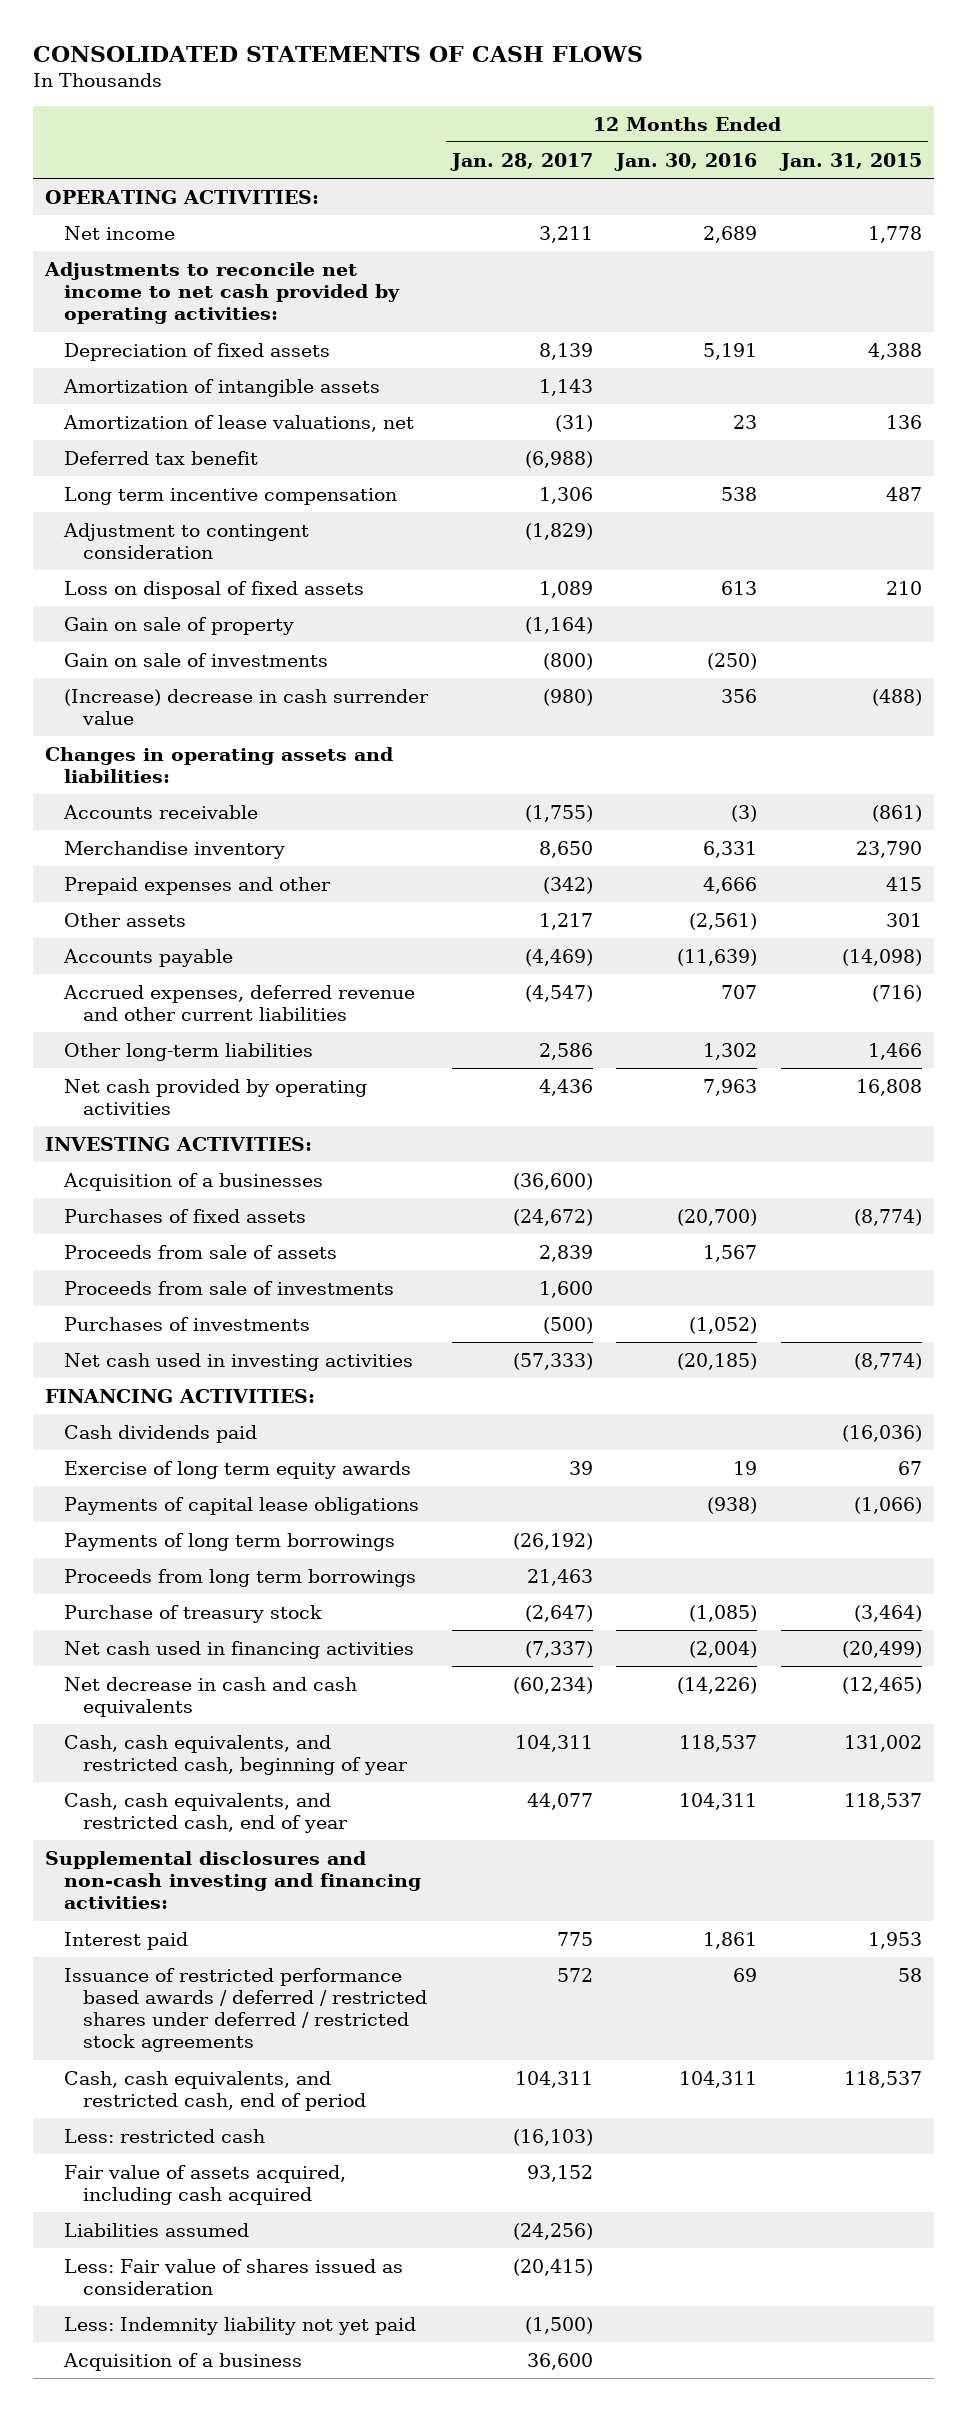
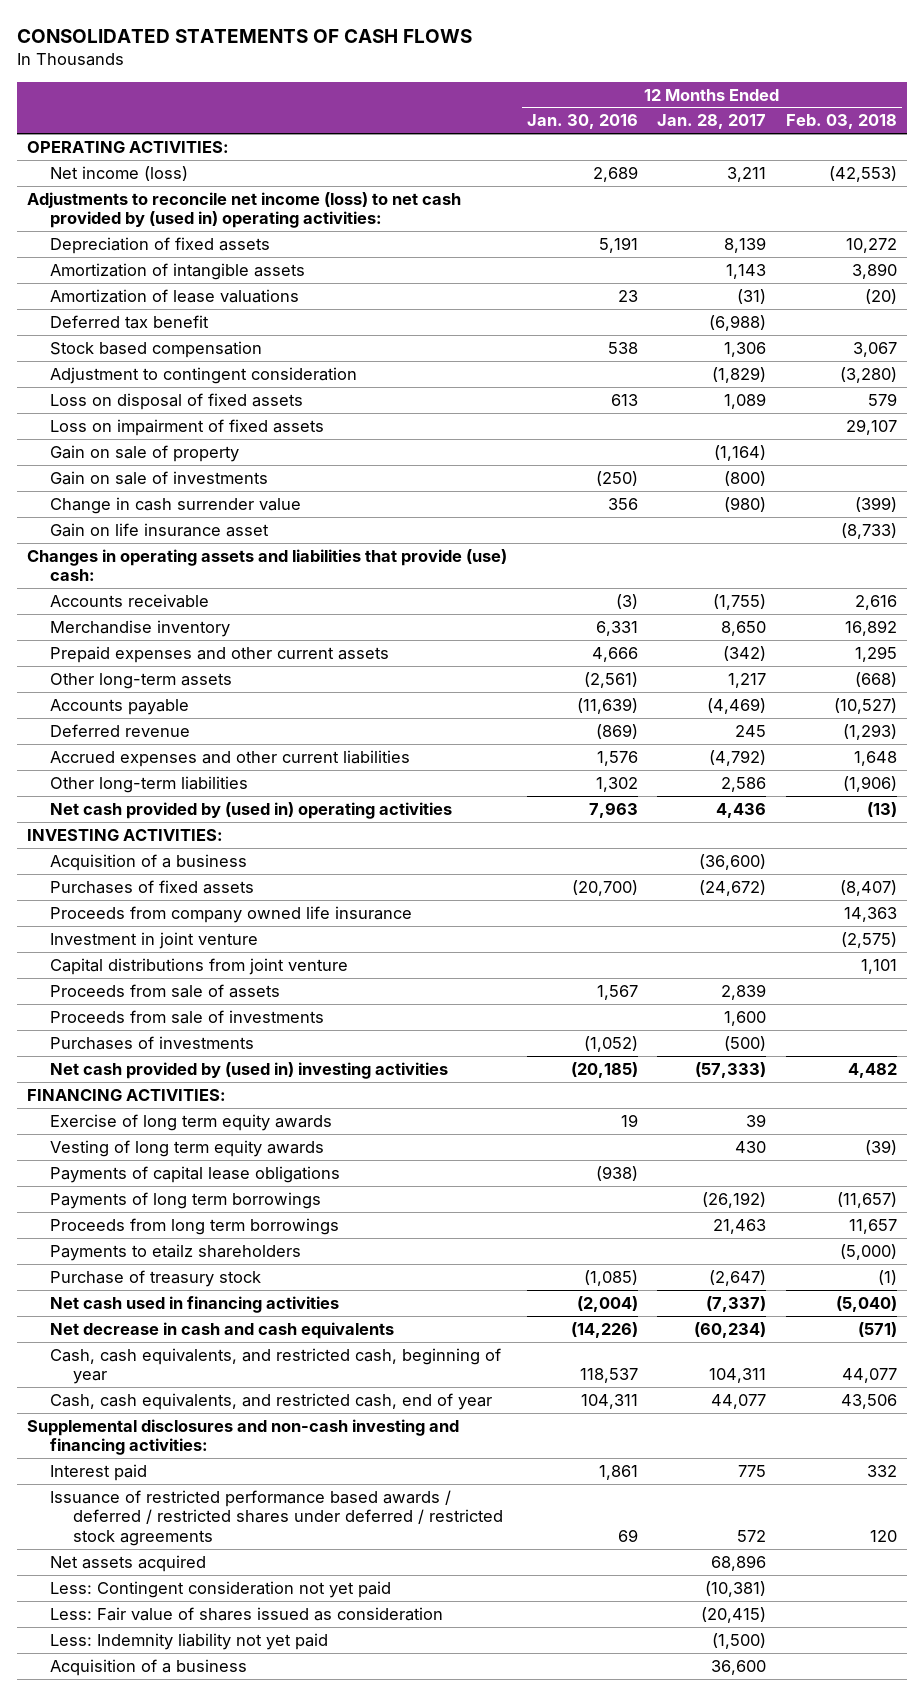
- | 12 Months Ended Jan. 28, 2017 | 12 Months Ended Jan. 30, 2016 | 12 Months Ended Jan. 31, 2015
+ | 12 Months Ended Jan. 30, 2016 | 12 Months Ended Jan. 28, 2017 | 12 Months Ended Feb. 03, 2018
- Net income | 3,211 | 2,689 | 1,778
- Adjustments to reconcile net income to net cash provided by operating activities:
+ Net income (loss) | 2,689 | 3,211 | (42,553)
+ Adjustments to reconcile net income (loss) to net cash provided by (used in) operating activities:
- Amortization of lease valuations, net | (31) | 23 | 136
+ Amortization of lease valuations | 23 | (31) | (20)
- Long term incentive compensation | 1,306 | 538 | 487
+ Stock based compensation | 538 | 1,306 | 3,067
+ Loss on impairment of fixed assets | | | 29,107
- (Increase) decrease in cash surrender value | (980) | 356 | (488)
- Changes in operating assets and liabilities:
+ Change in cash surrender value | 356 | (980) | (399)
+ Gain on life insurance asset | | | (8,733)
+ Changes in operating assets and liabilities that provide (use) cash:
- Prepaid expenses and other | (342) | 4,666 | 415
- Other assets | 1,217 | (2,561) | 301
+ Prepaid expenses and other current assets | 4,666 | (342) | 1,295
+ Other long-term assets | (2,561) | 1,217 | (668)
- Accrued expenses, deferred revenue and other current liabilities | (4,547) | 707 | (716)
+ Deferred revenue | (869) | 245 | (1,293)
+ Accrued expenses and other current liabilities | 1,576 | (4,792) | 1,648
- Net cash provided by operating activities | 4,436 | 7,963 | 16,808
+ Net cash provided by (used in) operating activities | 7,963 | 4,436 | (13)
- Acquisition of a businesses | (36,600) | |
+ Acquisition of a business | | (36,600) |
+ Proceeds from company owned life insurance | | | 14,363
+ Investment in joint venture | | | (2,575)
+ Capital distributions from joint venture | | | 1,101
- Net cash used in investing activities | (57,333) | (20,185) | (8,774)
+ Net cash provided by (used in) investing activities | (20,185) | (57,333) | 4,482
- Cash dividends paid | | | (16,036)
+ Vesting of long term equity awards | | 430 | (39)
+ Payments to etailz shareholders | | | (5,000)
- Cash, cash equivalents, and restricted cash, end of period | 104,311 | 104,311 | 118,537
- Less: restricted cash | (16,103) | |
- Fair value of assets acquired, including cash acquired | 93,152 | |
- Liabilities assumed | (24,256) | |
+ Net assets acquired | | 68,896 |
+ Less: Contingent consideration not yet paid | | (10,381) |

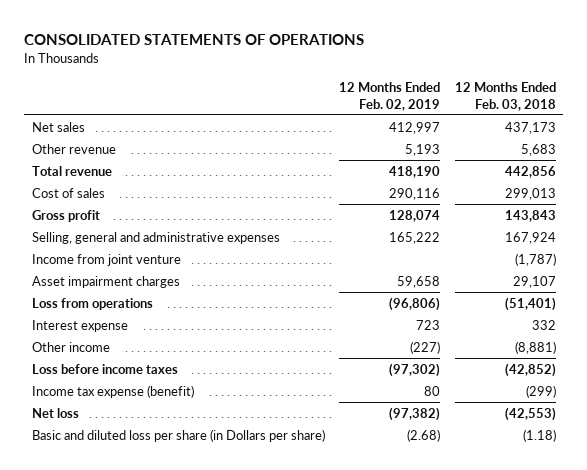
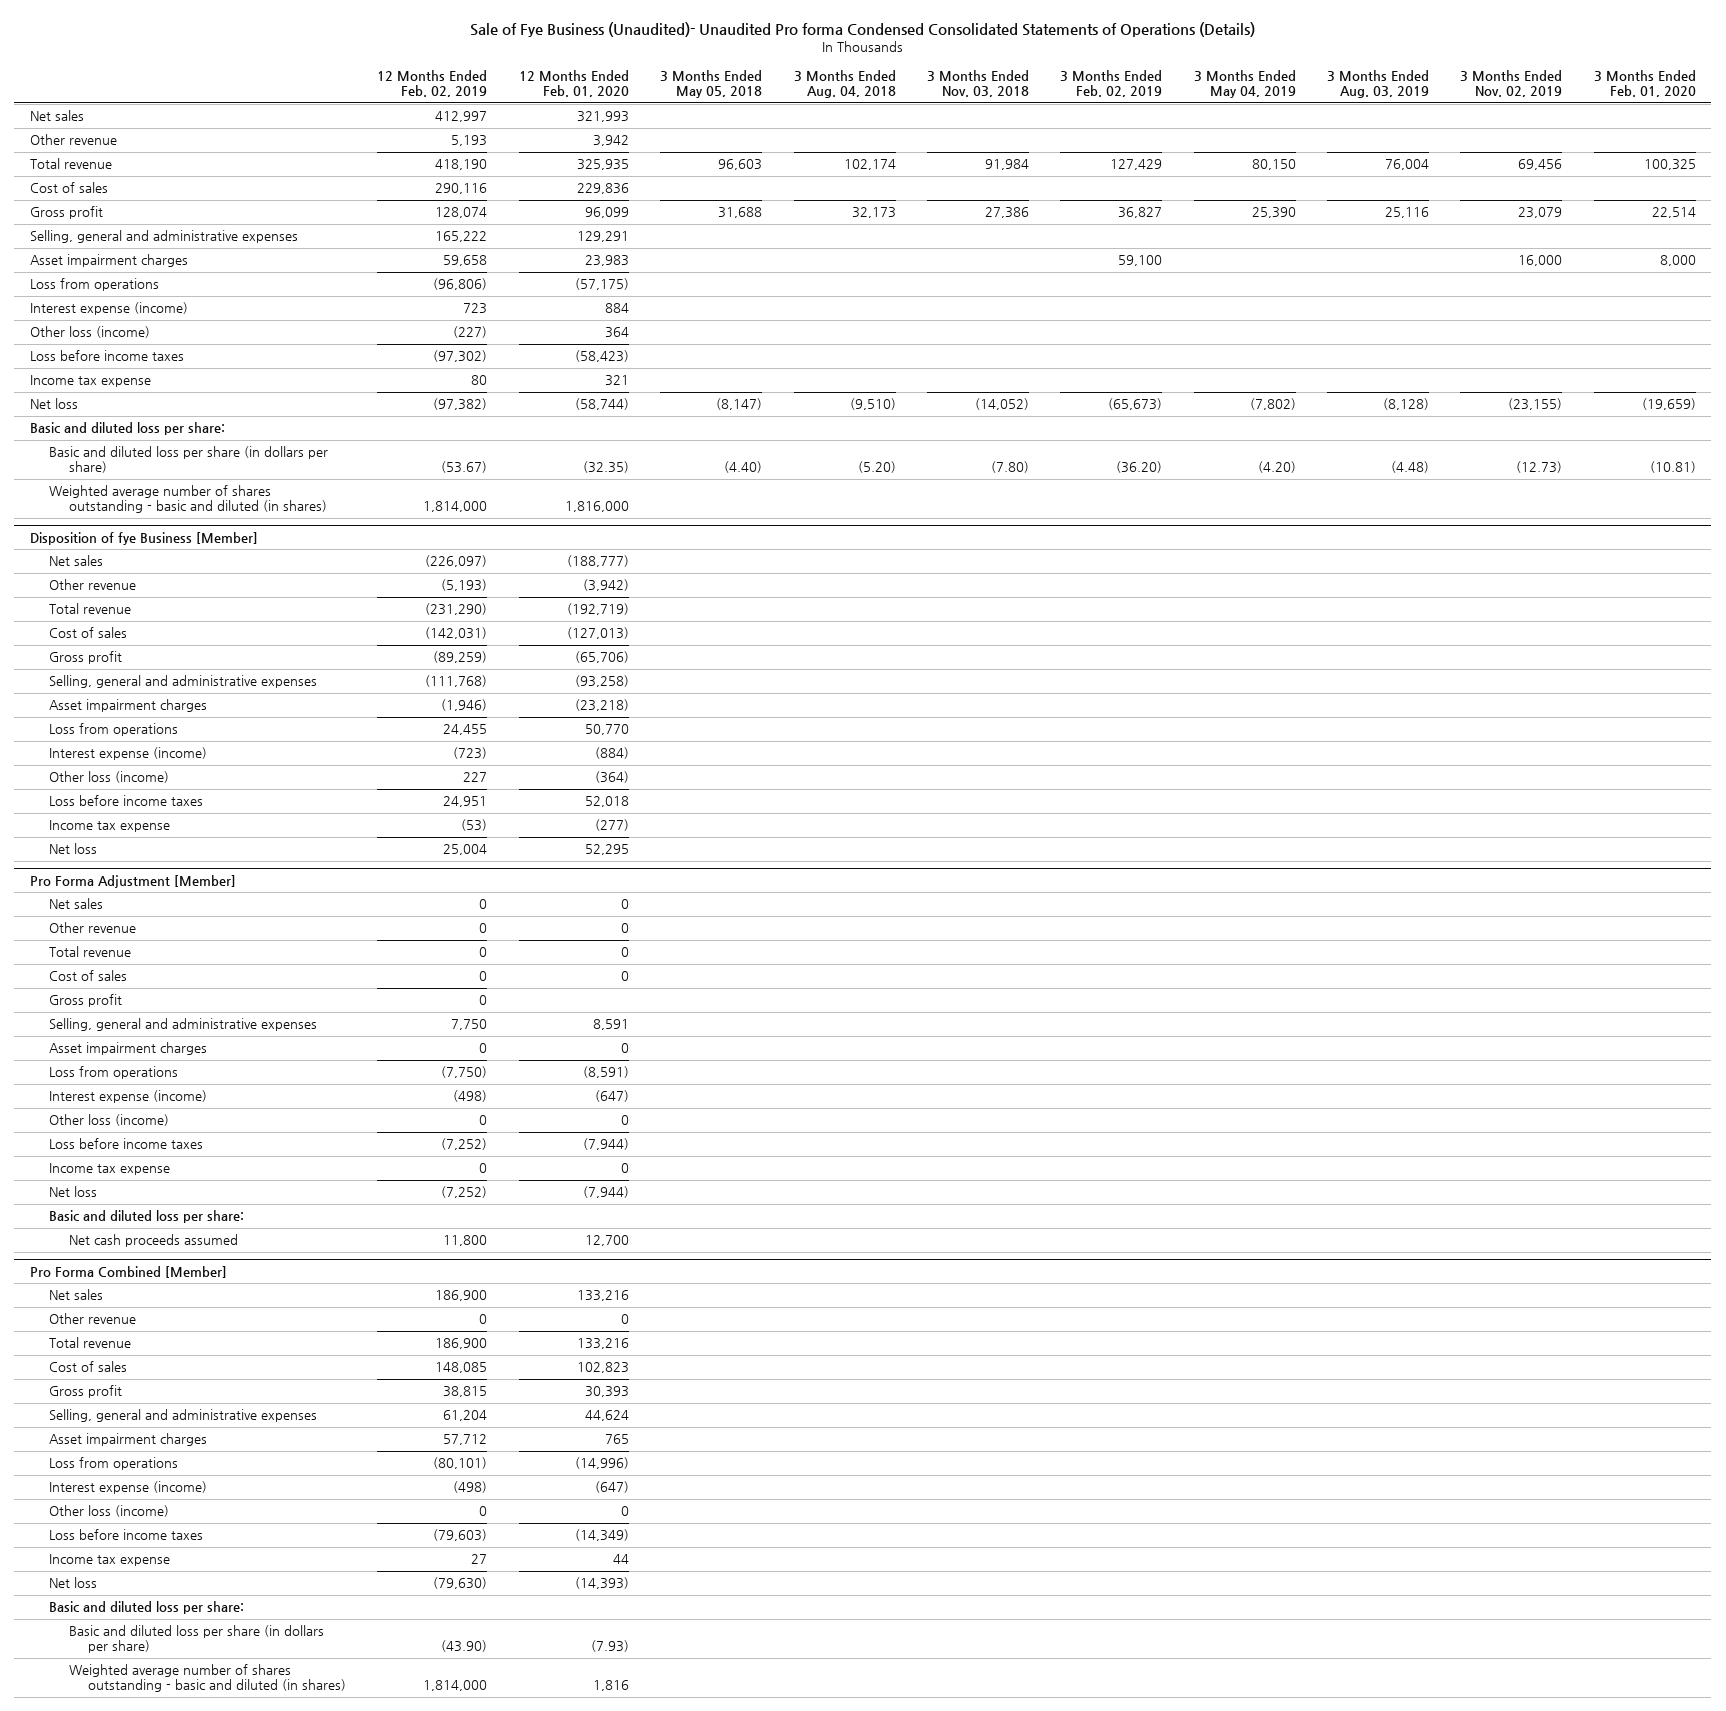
- CONSOLIDATED STATEMENTS OF OPERATIONS
+ Sale of Fye Business (Unaudited)- Unaudited Pro forma Condensed Consolidated Statements of Operations (Details)
- | 12 Months Ended Feb. 02, 2019 | 12 Months Ended Feb. 03, 2018
+ | 12 Months Ended Feb. 02, 2019 | 12 Months Ended Feb. 01, 2020 | 3 Months Ended May 05, 2018 | 3 Months Ended Aug. 04, 2018 | 3 Months Ended Nov. 03, 2018 | 3 Months Ended Feb. 02, 2019 | 3 Months Ended May 04, 2019 | 3 Months Ended Aug. 03, 2019 | 3 Months Ended Nov. 02, 2019 | 3 Months Ended Feb. 01, 2020
- Income from joint venture | | (1,787)
- Interest expense | 723 | 332
- Other income | (227) | (8,881)
+ Interest expense (income) | 723 | 884 | | | | | | | |
+ Other loss (income) | (227) | 364 | | | | | | | |
- Income tax expense (benefit) | 80 | (299)
+ Income tax expense | 80 | 321 | | | | | | | |
- Basic and diluted loss per share (in Dollars per share) | (2.68) | (1.18)
+ Basic and diluted loss per share:
+ Basic and diluted loss per share (in dollars per share) | (53.67) | (32.35) | (4.40) | (5.20) | (7.80) | (36.20) | (4.20) | (4.48) | (12.73) | (10.81)
+ Weighted average number of shares outstanding - basic and diluted (in shares) | 1,814,000 | 1,816,000 | | | | | | | |
+ Disposition of fye Business [Member]
+ Net sales | (226,097) | (188,777) | | | | | | | |
+ Other revenue | (5,193) | (3,942) | | | | | | | |
+ Total revenue | (231,290) | (192,719) | | | | | | | |
+ Cost of sales | (142,031) | (127,013) | | | | | | | |
+ Gross profit | (89,259) | (65,706) | | | | | | | |
+ Selling, general and administrative expenses | (111,768) | (93,258) | | | | | | | |
+ Asset impairment charges | (1,946) | (23,218) | | | | | | | |
+ Loss from operations | 24,455 | 50,770 | | | | | | | |
+ Interest expense (income) | (723) | (884) | | | | | | | |
+ Other loss (income) | 227 | (364) | | | | | | | |
+ Loss before income taxes | 24,951 | 52,018 | | | | | | | |
+ Income tax expense | (53) | (277) | | | | | | | |
+ Net loss | 25,004 | 52,295 | | | | | | | |
+ Pro Forma Adjustment [Member]
+ Net sales | 0 | 0 | | | | | | | |
+ Other revenue | 0 | 0 | | | | | | | |
+ Total revenue | 0 | 0 | | | | | | | |
+ Cost of sales | 0 | 0 | | | | | | | |
+ Gross profit | 0 | | | | | | | | |
+ Selling, general and administrative expenses | 7,750 | 8,591 | | | | | | | |
+ Asset impairment charges | 0 | 0 | | | | | | | |
+ Loss from operations | (7,750) | (8,591) | | | | | | | |
+ Interest expense (income) | (498) | (647) | | | | | | | |
+ Other loss (income) | 0 | 0 | | | | | | | |
+ Loss before income taxes | (7,252) | (7,944) | | | | | | | |
+ Income tax expense | 0 | 0 | | | | | | | |
+ Net loss | (7,252) | (7,944) | | | | | | | |
+ Basic and diluted loss per share:
+ Net cash proceeds assumed | 11,800 | 12,700 | | | | | | | |
+ Pro Forma Combined [Member]
+ Net sales | 186,900 | 133,216 | | | | | | | |
+ Other revenue | 0 | 0 | | | | | | | |
+ Total revenue | 186,900 | 133,216 | | | | | | | |
+ Cost of sales | 148,085 | 102,823 | | | | | | | |
+ Gross profit | 38,815 | 30,393 | | | | | | | |
+ Selling, general and administrative expenses | 61,204 | 44,624 | | | | | | | |
+ Asset impairment charges | 57,712 | 765 | | | | | | | |
+ Loss from operations | (80,101) | (14,996) | | | | | | | |
+ Interest expense (income) | (498) | (647) | | | | | | | |
+ Other loss (income) | 0 | 0 | | | | | | | |
+ Loss before income taxes | (79,603) | (14,349) | | | | | | | |
+ Income tax expense | 27 | 44 | | | | | | | |
+ Net loss | (79,630) | (14,393) | | | | | | | |
+ Basic and diluted loss per share:
+ Basic and diluted loss per share (in dollars per share) | (43.90) | (7.93) | | | | | | | |
+ Weighted average number of shares outstanding - basic and diluted (in shares) | 1,814,000 | 1,816 | | | | | | | |

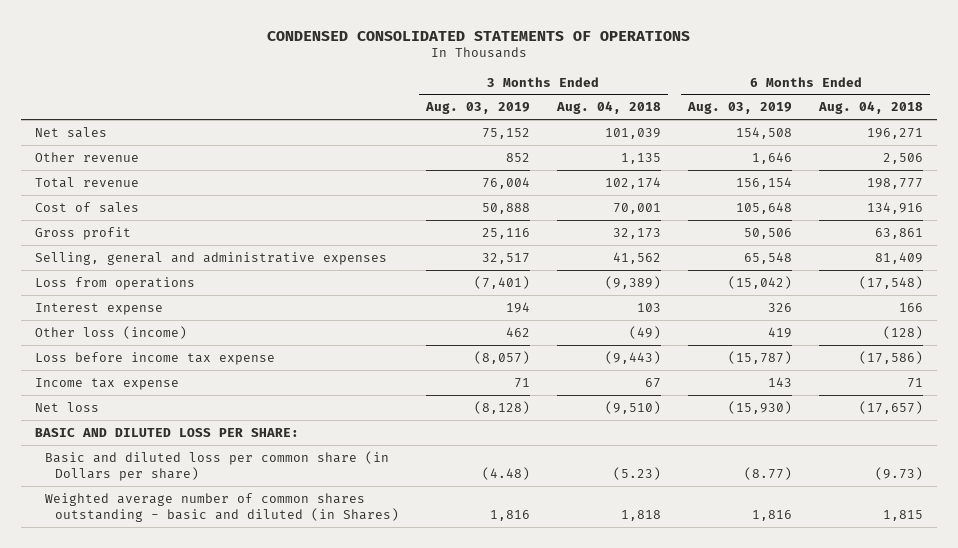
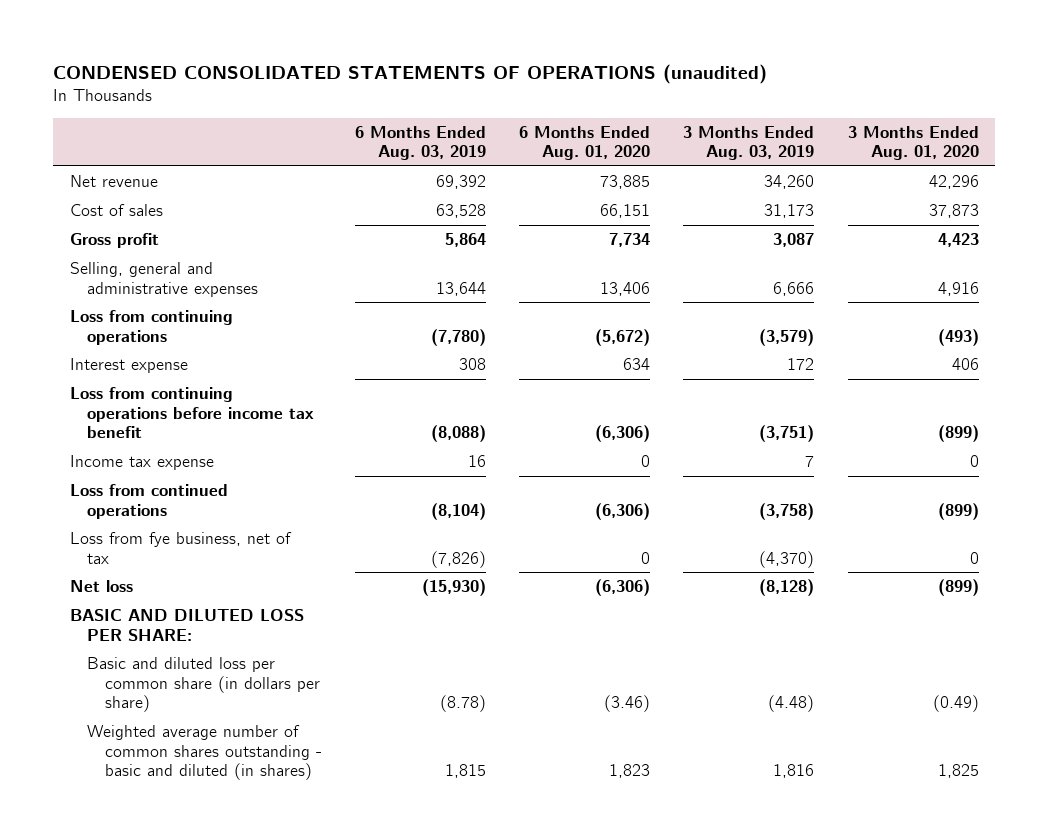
- CONDENSED CONSOLIDATED STATEMENTS OF OPERATIONS
+ CONDENSED CONSOLIDATED STATEMENTS OF OPERATIONS (unaudited)
- | 3 Months Ended Aug. 03, 2019 | 3 Months Ended Aug. 04, 2018 | 6 Months Ended Aug. 03, 2019 | 6 Months Ended Aug. 04, 2018
+ | 6 Months Ended Aug. 03, 2019 | 6 Months Ended Aug. 01, 2020 | 3 Months Ended Aug. 03, 2019 | 3 Months Ended Aug. 01, 2020
- Net sales | 75,152 | 101,039 | 154,508 | 196,271
- Other revenue | 852 | 1,135 | 1,646 | 2,506
- Total revenue | 76,004 | 102,174 | 156,154 | 198,777
- Cost of sales | 50,888 | 70,001 | 105,648 | 134,916
- Gross profit | 25,116 | 32,173 | 50,506 | 63,861
- Selling, general and administrative expenses | 32,517 | 41,562 | 65,548 | 81,409
- Loss from operations | (7,401) | (9,389) | (15,042) | (17,548)
- Interest expense | 194 | 103 | 326 | 166
- Other loss (income) | 462 | (49) | 419 | (128)
- Loss before income tax expense | (8,057) | (9,443) | (15,787) | (17,586)
- Income tax expense | 71 | 67 | 143 | 71
+ Net revenue | 69,392 | 73,885 | 34,260 | 42,296
+ Cost of sales | 63,528 | 66,151 | 31,173 | 37,873
+ Gross profit | 5,864 | 7,734 | 3,087 | 4,423
+ Selling, general and administrative expenses | 13,644 | 13,406 | 6,666 | 4,916
+ Loss from continuing operations | (7,780) | (5,672) | (3,579) | (493)
+ Interest expense | 308 | 634 | 172 | 406
+ Loss from continuing operations before income tax benefit | (8,088) | (6,306) | (3,751) | (899)
+ Income tax expense | 16 | 0 | 7 | 0
+ Loss from continued operations | (8,104) | (6,306) | (3,758) | (899)
+ Loss from fye business, net of tax | (7,826) | 0 | (4,370) | 0
- Basic and diluted loss per common share (in Dollars per share) | (4.48) | (5.23) | (8.77) | (9.73)
- Weighted average number of common shares outstanding - basic and diluted (in Shares) | 1,816 | 1,818 | 1,816 | 1,815
+ Basic and diluted loss per common share (in dollars per share) | (8.78) | (3.46) | (4.48) | (0.49)
+ Weighted average number of common shares outstanding - basic and diluted (in shares) | 1,815 | 1,823 | 1,816 | 1,825

